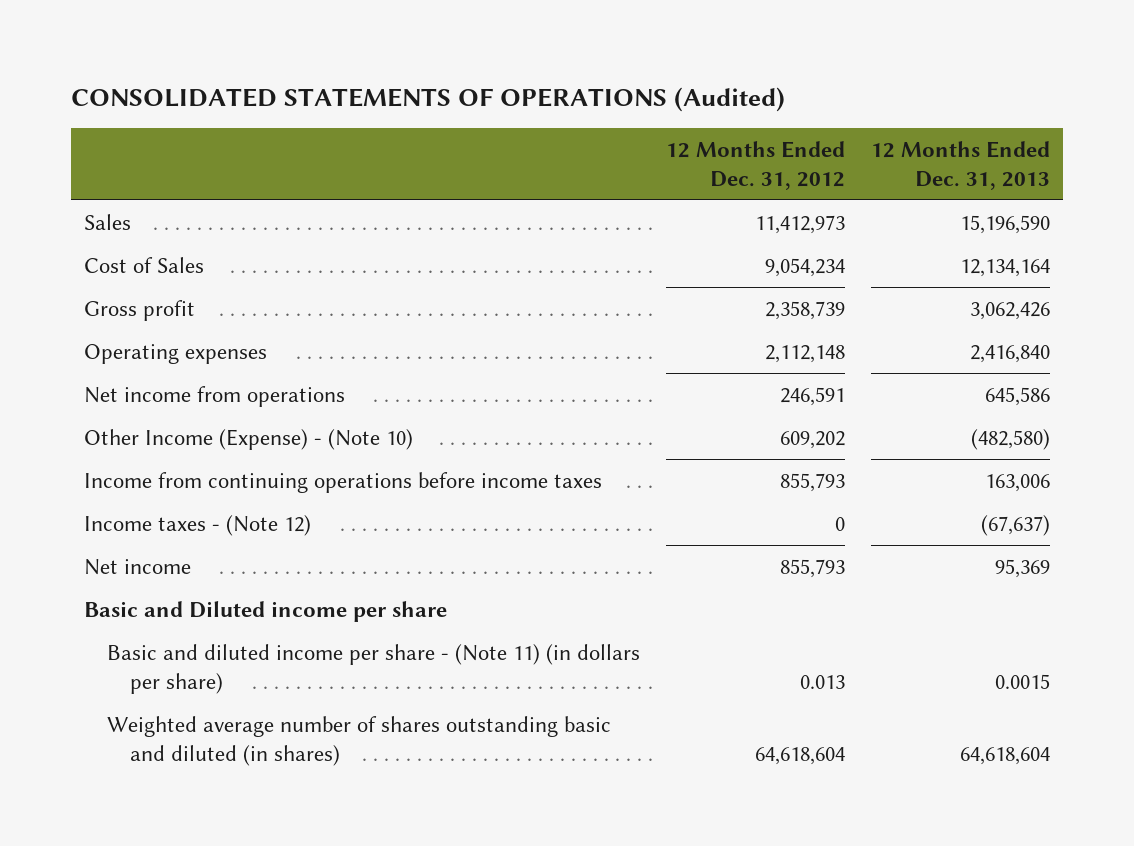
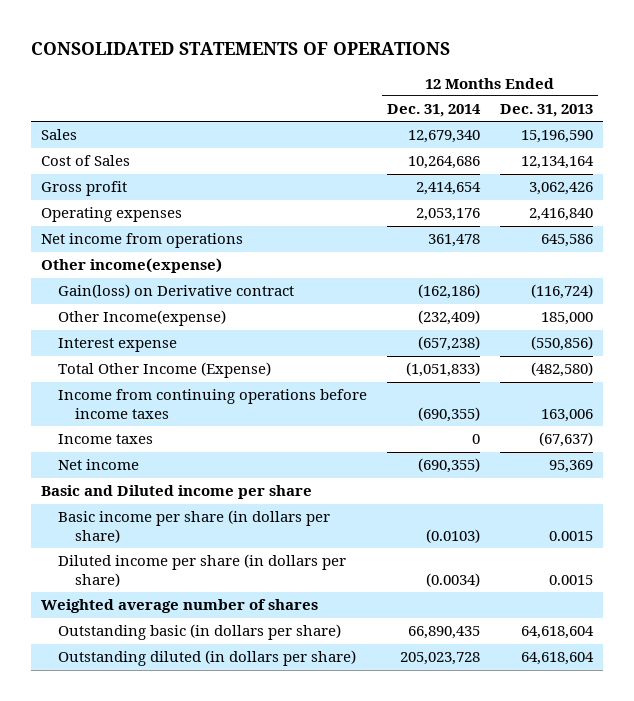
- CONSOLIDATED STATEMENTS OF OPERATIONS (Audited)
+ CONSOLIDATED STATEMENTS OF OPERATIONS
- | 12 Months Ended Dec. 31, 2012 | 12 Months Ended Dec. 31, 2013
+ | 12 Months Ended Dec. 31, 2014 | 12 Months Ended Dec. 31, 2013
- Other Income (Expense) - (Note 10) | 609,202 | (482,580)
+ Other income(expense)
+ Gain(loss) on Derivative contract | (162,186) | (116,724)
+ Other Income(expense) | (232,409) | 185,000
+ Interest expense | (657,238) | (550,856)
+ Total Other Income (Expense) | (1,051,833) | (482,580)
- Income taxes - (Note 12) | 0 | (67,637)
+ Income taxes | 0 | (67,637)
- Basic and diluted income per share - (Note 11) (in dollars per share) | 0.013 | 0.0015
- Weighted average number of shares outstanding basic and diluted (in shares) | 64,618,604 | 64,618,604
+ Basic income per share (in dollars per share) | (0.0103) | 0.0015
+ Diluted income per share (in dollars per share) | (0.0034) | 0.0015
+ Weighted average number of shares
+ Outstanding basic (in dollars per share) | 66,890,435 | 64,618,604
+ Outstanding diluted (in dollars per share) | 205,023,728 | 64,618,604

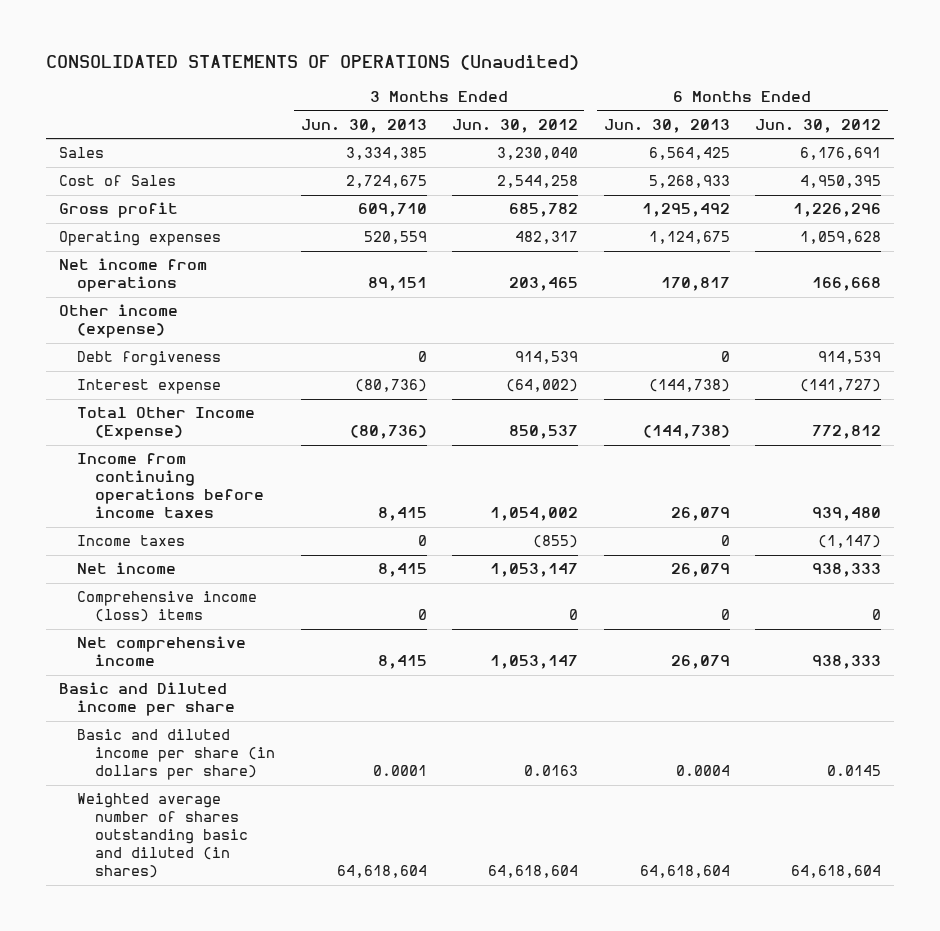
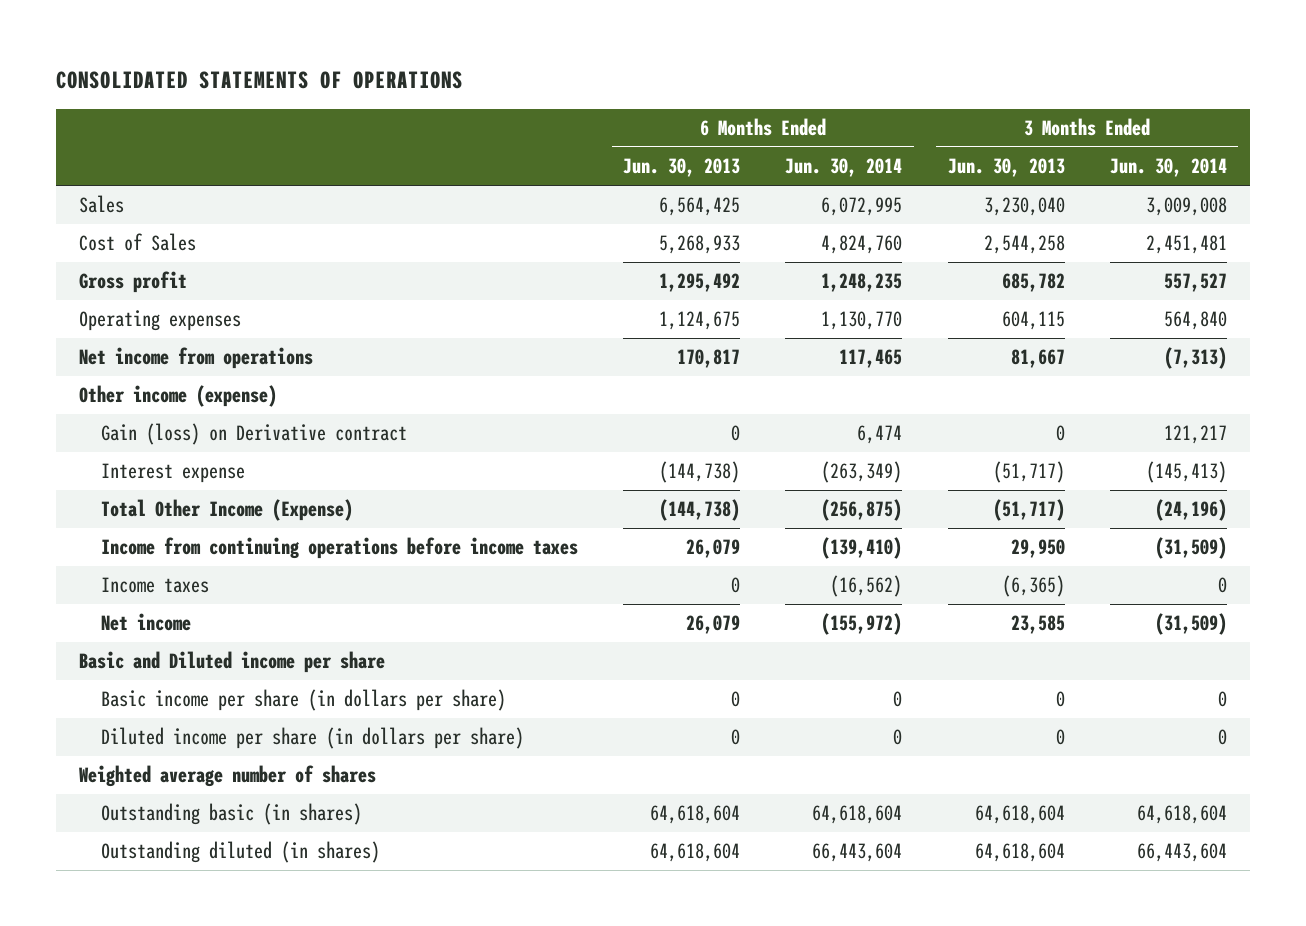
- CONSOLIDATED STATEMENTS OF OPERATIONS (Unaudited)
+ CONSOLIDATED STATEMENTS OF OPERATIONS
- | 3 Months Ended Jun. 30, 2013 | 3 Months Ended Jun. 30, 2012 | 6 Months Ended Jun. 30, 2013 | 6 Months Ended Jun. 30, 2012
+ | 6 Months Ended Jun. 30, 2013 | 6 Months Ended Jun. 30, 2014 | 3 Months Ended Jun. 30, 2013 | 3 Months Ended Jun. 30, 2014
- Sales | 3,334,385 | 3,230,040 | 6,564,425 | 6,176,691
- Cost of Sales | 2,724,675 | 2,544,258 | 5,268,933 | 4,950,395
- Gross profit | 609,710 | 685,782 | 1,295,492 | 1,226,296
- Operating expenses | 520,559 | 482,317 | 1,124,675 | 1,059,628
- Net income from operations | 89,151 | 203,465 | 170,817 | 166,668
+ Sales | 6,564,425 | 6,072,995 | 3,230,040 | 3,009,008
+ Cost of Sales | 5,268,933 | 4,824,760 | 2,544,258 | 2,451,481
+ Gross profit | 1,295,492 | 1,248,235 | 685,782 | 557,527
+ Operating expenses | 1,124,675 | 1,130,770 | 604,115 | 564,840
+ Net income from operations | 170,817 | 117,465 | 81,667 | (7,313)
- Debt forgiveness | 0 | 914,539 | 0 | 914,539
- Interest expense | (80,736) | (64,002) | (144,738) | (141,727)
- Total Other Income (Expense) | (80,736) | 850,537 | (144,738) | 772,812
- Income from continuing operations before income taxes | 8,415 | 1,054,002 | 26,079 | 939,480
- Income taxes | 0 | (855) | 0 | (1,147)
- Net income | 8,415 | 1,053,147 | 26,079 | 938,333
- Comprehensive income (loss) items | 0 | 0 | 0 | 0
- Net comprehensive income | 8,415 | 1,053,147 | 26,079 | 938,333
+ Gain (loss) on Derivative contract | 0 | 6,474 | 0 | 121,217
+ Interest expense | (144,738) | (263,349) | (51,717) | (145,413)
+ Total Other Income (Expense) | (144,738) | (256,875) | (51,717) | (24,196)
+ Income from continuing operations before income taxes | 26,079 | (139,410) | 29,950 | (31,509)
+ Income taxes | 0 | (16,562) | (6,365) | 0
+ Net income | 26,079 | (155,972) | 23,585 | (31,509)
- Basic and diluted income per share (in dollars per share) | 0.0001 | 0.0163 | 0.0004 | 0.0145
- Weighted average number of shares outstanding basic and diluted (in shares) | 64,618,604 | 64,618,604 | 64,618,604 | 64,618,604
+ Basic income per share (in dollars per share) | 0 | 0 | 0 | 0
+ Diluted income per share (in dollars per share) | 0 | 0 | 0 | 0
+ Weighted average number of shares
+ Outstanding basic (in shares) | 64,618,604 | 64,618,604 | 64,618,604 | 64,618,604
+ Outstanding diluted (in shares) | 64,618,604 | 66,443,604 | 64,618,604 | 66,443,604

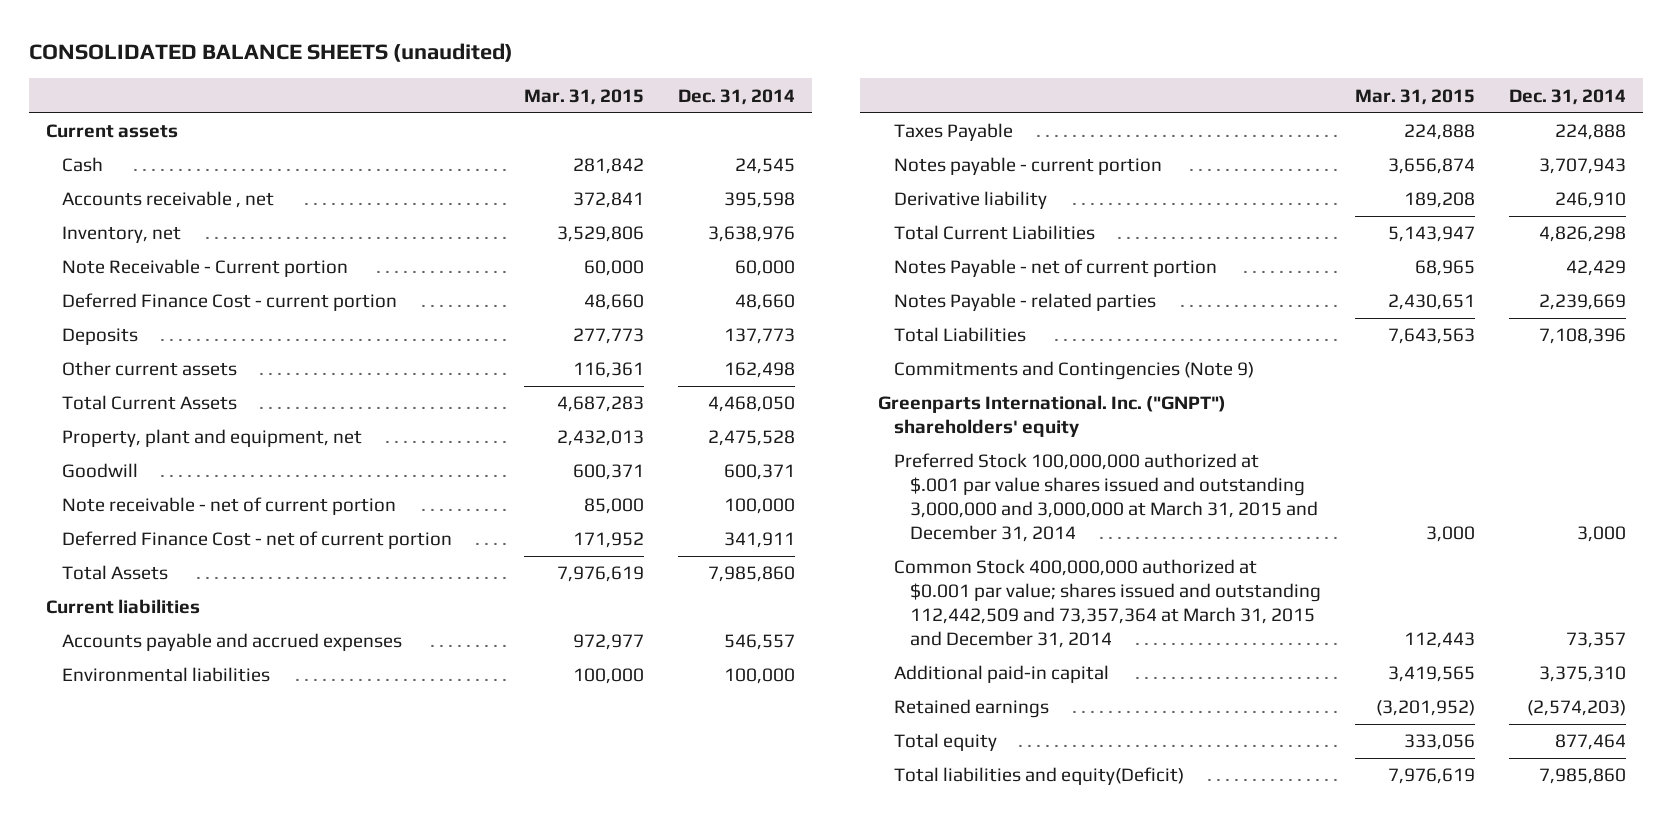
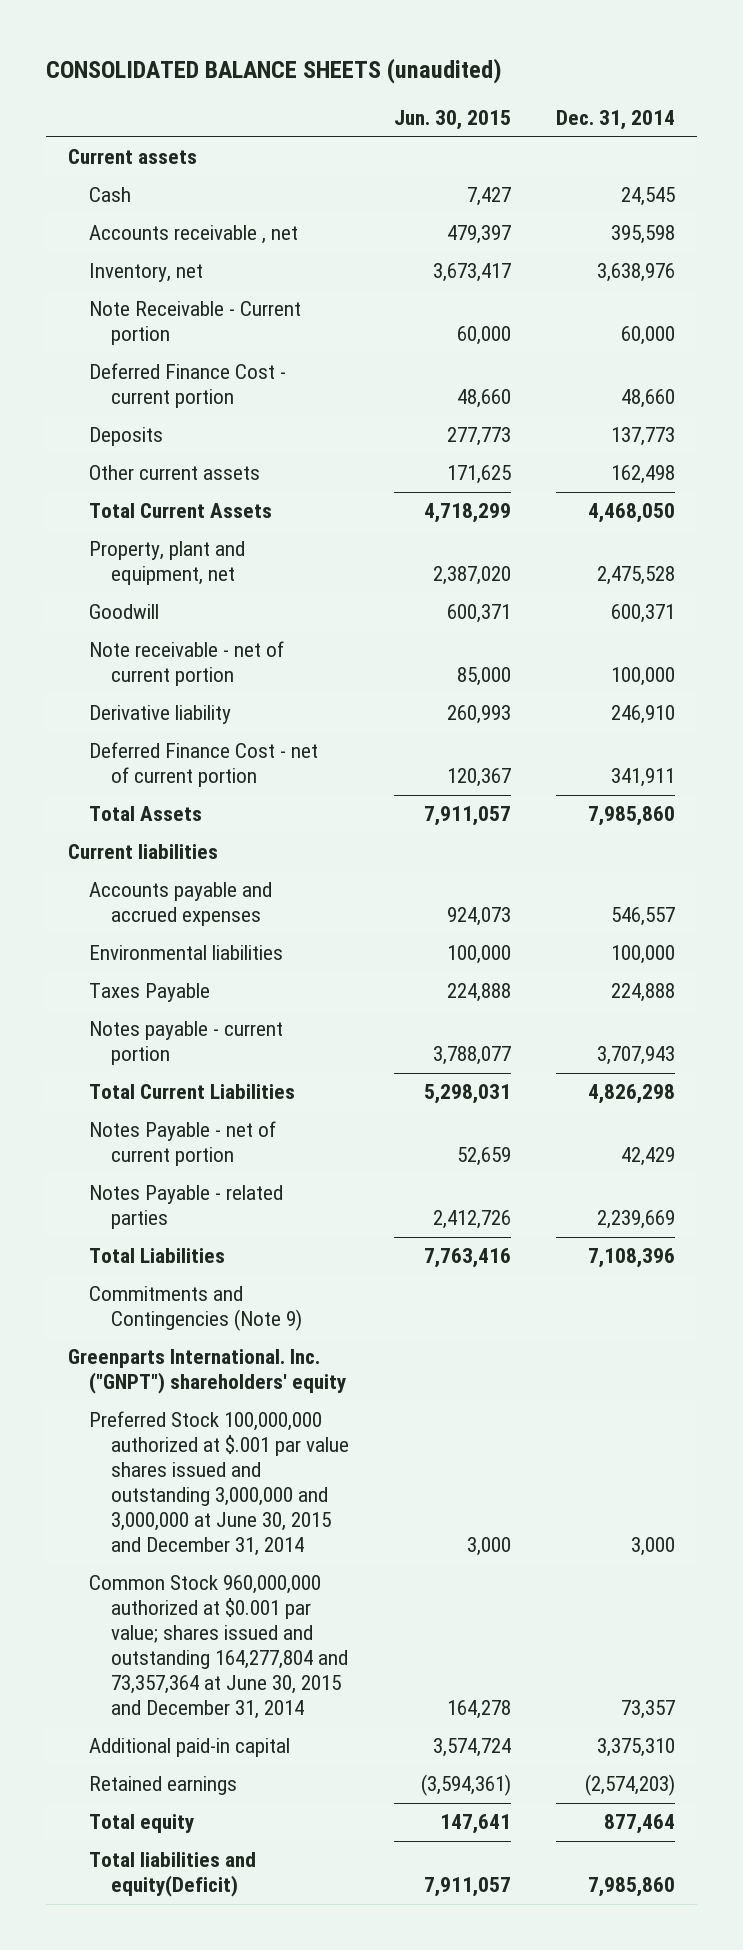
- | Mar. 31, 2015 | Dec. 31, 2014
+ | Jun. 30, 2015 | Dec. 31, 2014
moved up: Derivative liability | 260,993 | 246,910
- Preferred Stock 100,000,000 authorized at $.001 par value shares issued and outstanding 3,000,000 and 3,000,000 at March 31, 2015 and December 31, 2014 | 3,000 | 3,000
- Common Stock 400,000,000 authorized at $0.001 par value; shares issued and outstanding 112,442,509 and 73,357,364 at March 31, 2015 and December 31, 2014 | 112,443 | 73,357
+ Preferred Stock 100,000,000 authorized at $.001 par value shares issued and outstanding 3,000,000 and 3,000,000 at June 30, 2015 and December 31, 2014 | 3,000 | 3,000
+ Common Stock 960,000,000 authorized at $0.001 par value; shares issued and outstanding 164,277,804 and 73,357,364 at June 30, 2015 and December 31, 2014 | 164,278 | 73,357

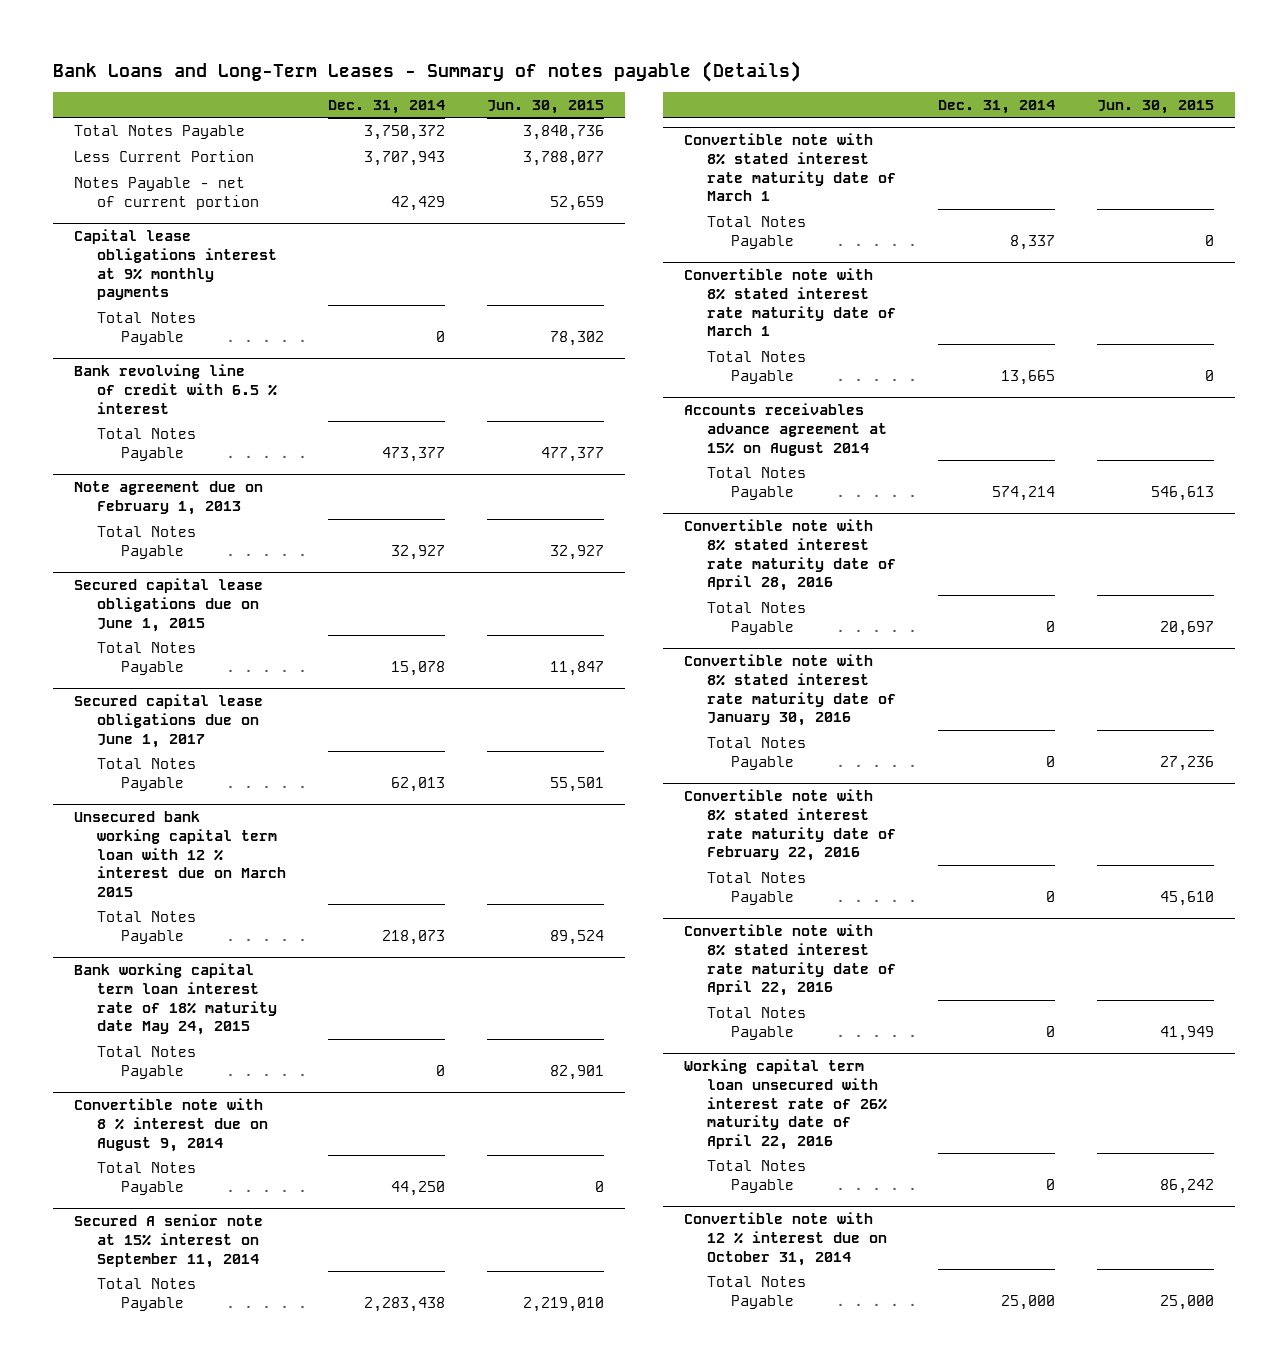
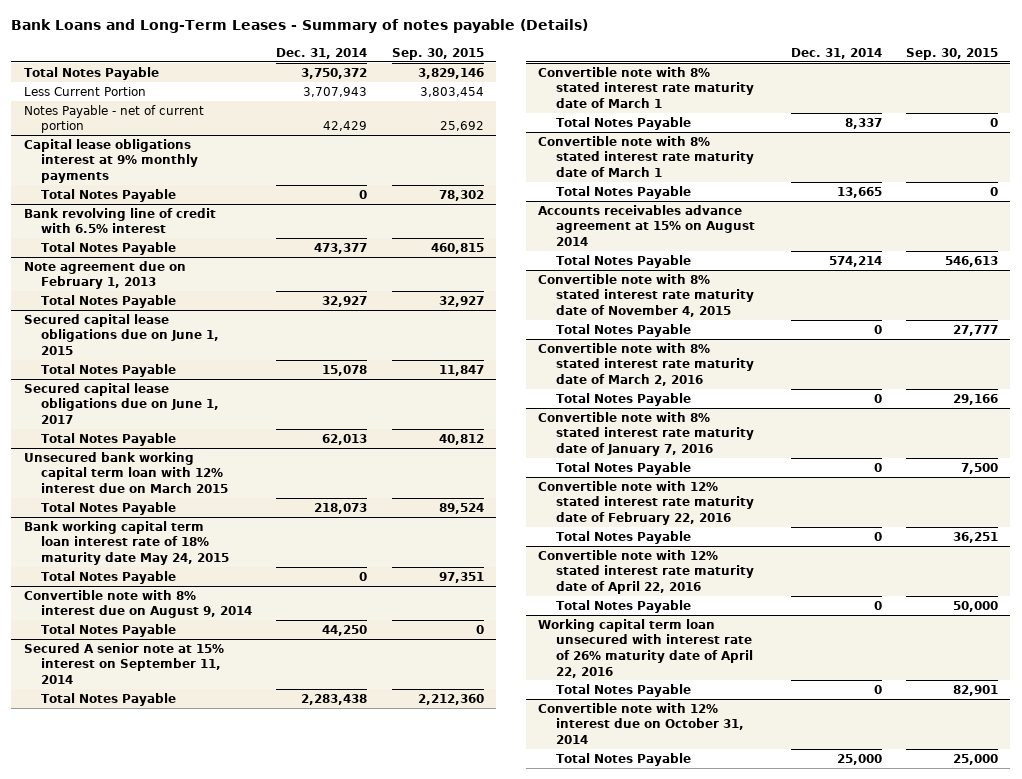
- | Dec. 31, 2014 | Jun. 30, 2015
+ | Dec. 31, 2014 | Sep. 30, 2015
- Bank revolving line of credit with 6.5 % interest
+ Bank revolving line of credit with 6.5% interest
- Unsecured bank working capital term loan with 12 % interest due on March 2015
+ Unsecured bank working capital term loan with 12% interest due on March 2015
- Convertible note with 8 % interest due on August 9, 2014
+ Convertible note with 8% interest due on August 9, 2014
- Convertible note with 8% stated interest rate maturity date of April 28, 2016
+ Convertible note with 8% stated interest rate maturity date of November 4, 2015
- Convertible note with 8% stated interest rate maturity date of January 30, 2016
+ Convertible note with 8% stated interest rate maturity date of March 2, 2016
- Convertible note with 8% stated interest rate maturity date of February 22, 2016
+ Convertible note with 8% stated interest rate maturity date of January 7, 2016
- Convertible note with 8% stated interest rate maturity date of April 22, 2016
+ Convertible note with 12% stated interest rate maturity date of February 22, 2016
+ Convertible note with 12% stated interest rate maturity date of April 22, 2016
+ Total Notes Payable | 0 | 50,000
- Convertible note with 12 % interest due on October 31, 2014
+ Convertible note with 12% interest due on October 31, 2014

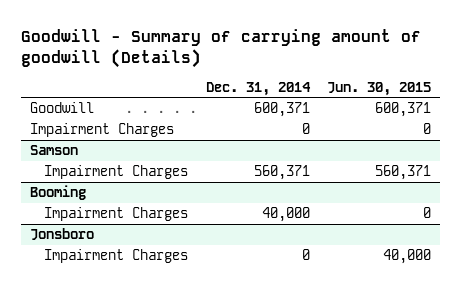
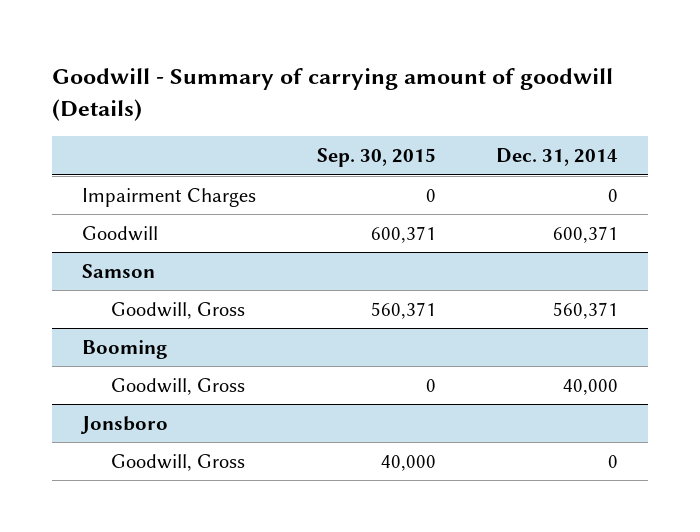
- | Dec. 31, 2014 | Jun. 30, 2015
+ | Sep. 30, 2015 | Dec. 31, 2014
moved down: Goodwill | 600,371 | 600,371
@ Samson
- Impairment Charges | 560,371 | 560,371
+ Goodwill, Gross | 560,371 | 560,371
@ Booming
- Impairment Charges | 40,000 | 0
+ Goodwill, Gross | 0 | 40,000
@ Jonsboro
- Impairment Charges | 0 | 40,000
+ Goodwill, Gross | 40,000 | 0

